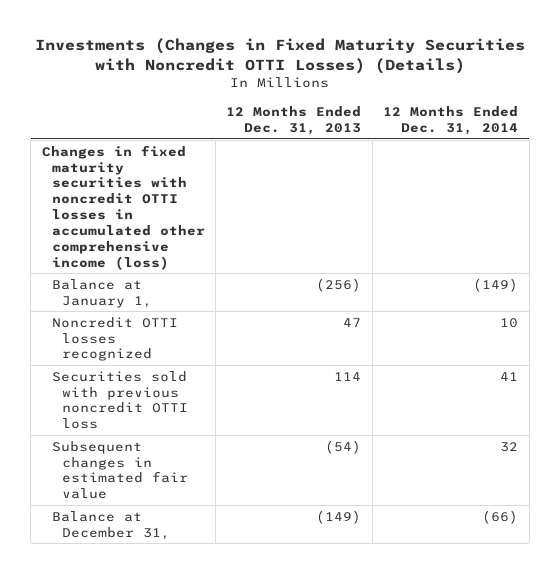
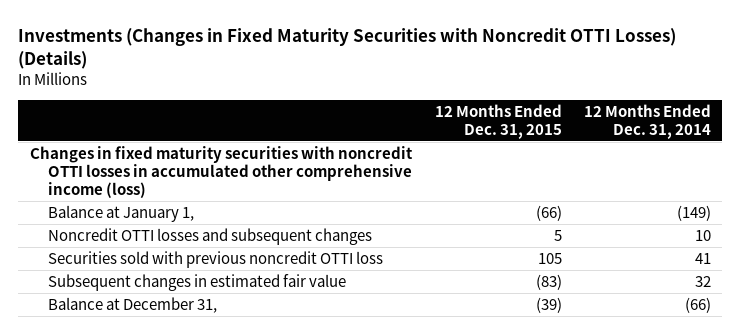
- | 12 Months Ended Dec. 31, 2013 | 12 Months Ended Dec. 31, 2014
+ | 12 Months Ended Dec. 31, 2015 | 12 Months Ended Dec. 31, 2014
- Noncredit OTTI losses recognized | 47 | 10
+ Noncredit OTTI losses and subsequent changes | 5 | 10

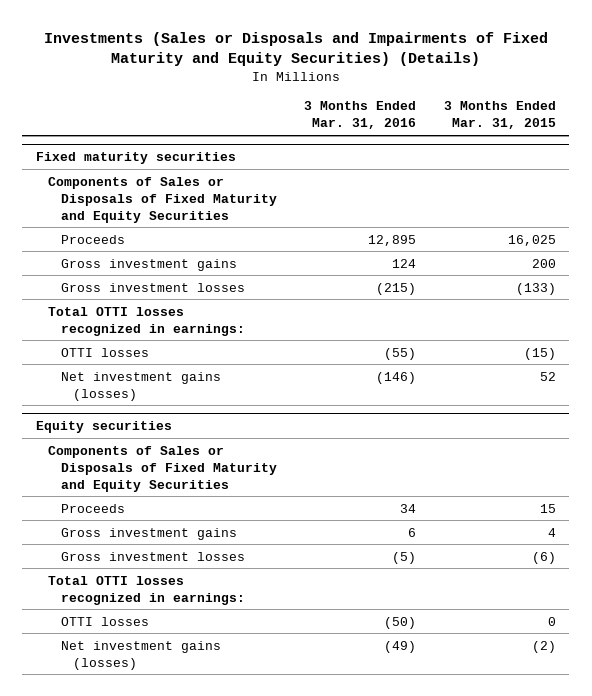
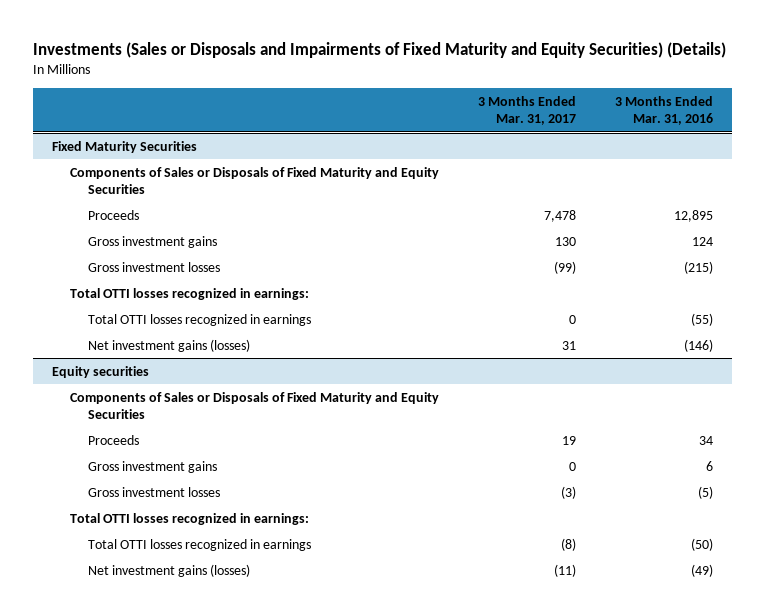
- | 3 Months Ended Mar. 31, 2016 | 3 Months Ended Mar. 31, 2015
+ | 3 Months Ended Mar. 31, 2017 | 3 Months Ended Mar. 31, 2016
- Fixed maturity securities
+ Fixed Maturity Securities
- OTTI losses | (55) | (15)
+ Total OTTI losses recognized in earnings | 0 | (55)
@ Equity securities
- OTTI losses | (50) | 0
+ Total OTTI losses recognized in earnings | (8) | (50)

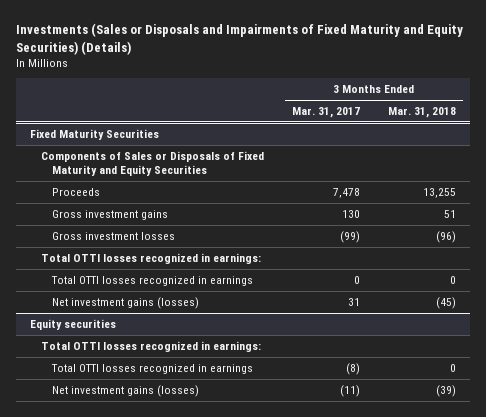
- | 3 Months Ended Mar. 31, 2017 | 3 Months Ended Mar. 31, 2016
+ | 3 Months Ended Mar. 31, 2017 | 3 Months Ended Mar. 31, 2018
@ Equity securities
- Components of Sales or Disposals of Fixed Maturity and Equity Securities
- Proceeds | 19 | 34
- Gross investment gains | 0 | 6
- Gross investment losses | (3) | (5)

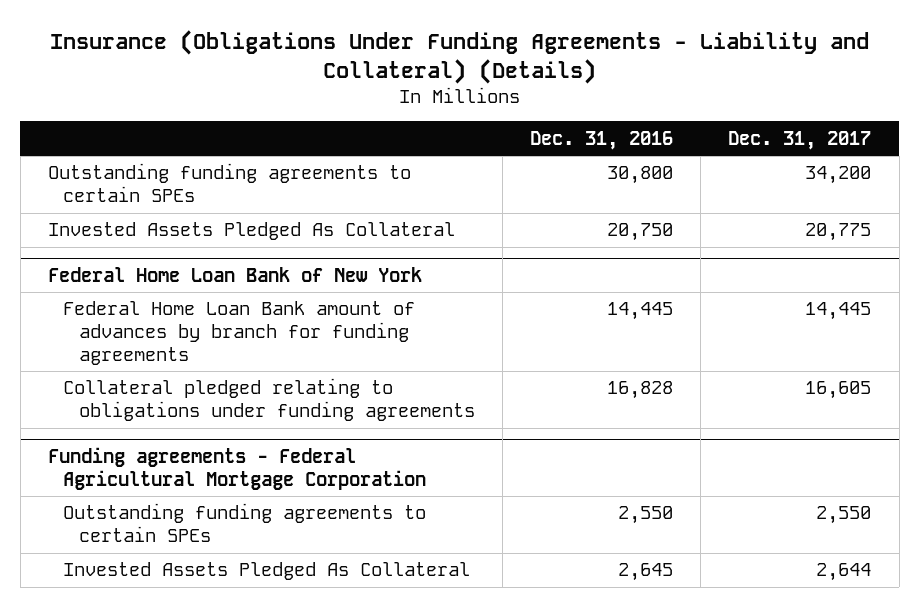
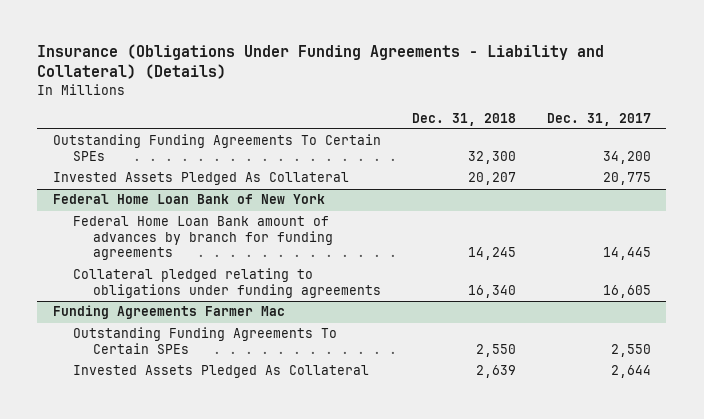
- | Dec. 31, 2016 | Dec. 31, 2017
+ | Dec. 31, 2018 | Dec. 31, 2017
- Outstanding funding agreements to certain SPEs | 30,800 | 34,200
+ Outstanding Funding Agreements To Certain SPEs | 32,300 | 34,200
- Funding agreements - Federal Agricultural Mortgage Corporation
- Outstanding funding agreements to certain SPEs | 2,550 | 2,550
+ Funding Agreements Farmer Mac
+ Outstanding Funding Agreements To Certain SPEs | 2,550 | 2,550

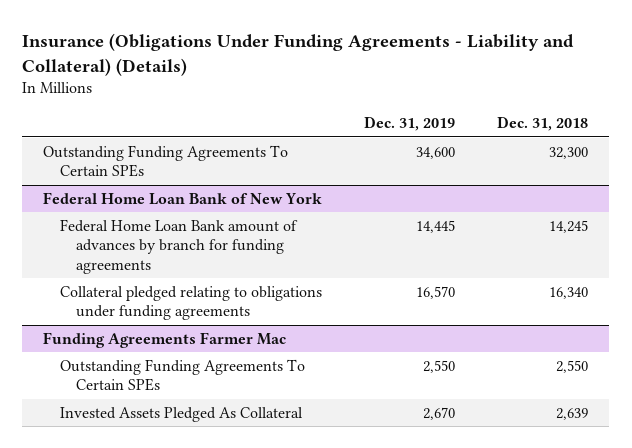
- | Dec. 31, 2018 | Dec. 31, 2017
+ | Dec. 31, 2019 | Dec. 31, 2018
- Invested Assets Pledged As Collateral | 20,207 | 20,775

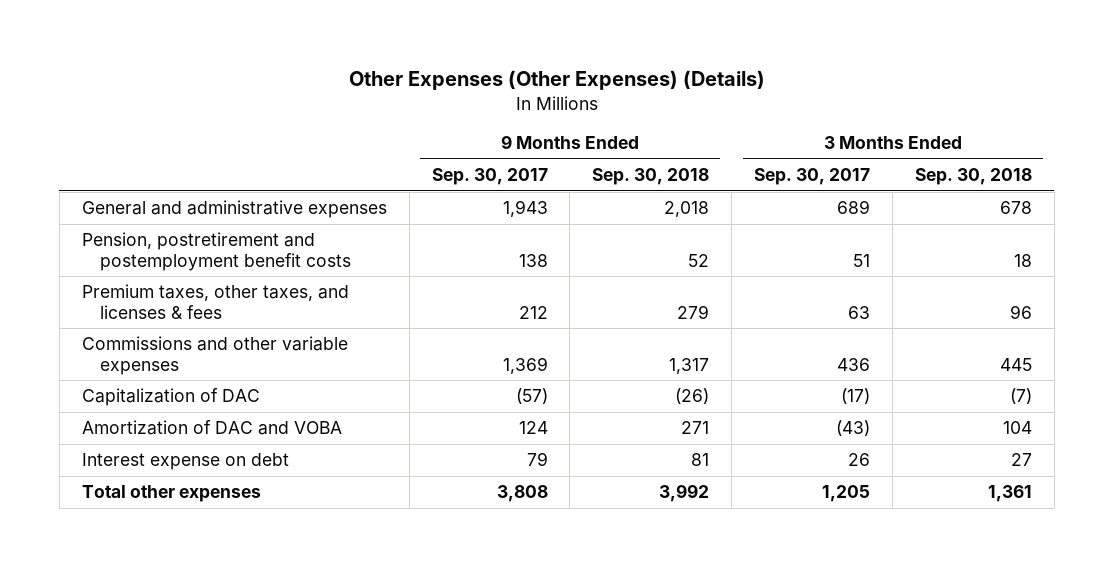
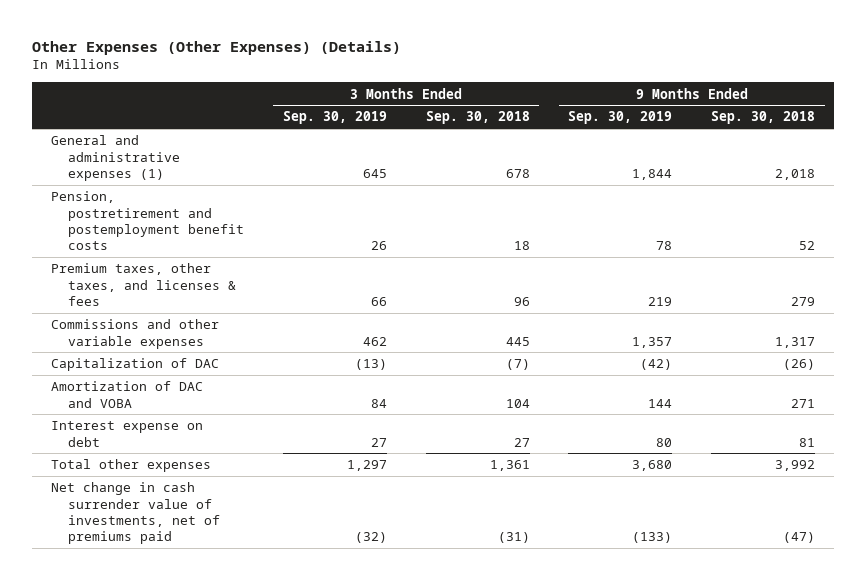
- | 9 Months Ended Sep. 30, 2017 | 9 Months Ended Sep. 30, 2018 | 3 Months Ended Sep. 30, 2017 | 3 Months Ended Sep. 30, 2018
+ | 3 Months Ended Sep. 30, 2019 | 3 Months Ended Sep. 30, 2018 | 9 Months Ended Sep. 30, 2019 | 9 Months Ended Sep. 30, 2018
- General and administrative expenses | 1,943 | 2,018 | 689 | 678
+ General and administrative expenses (1) | 645 | 678 | 1,844 | 2,018
+ Net change in cash surrender value of investments, net of premiums paid | (32) | (31) | (133) | (47)

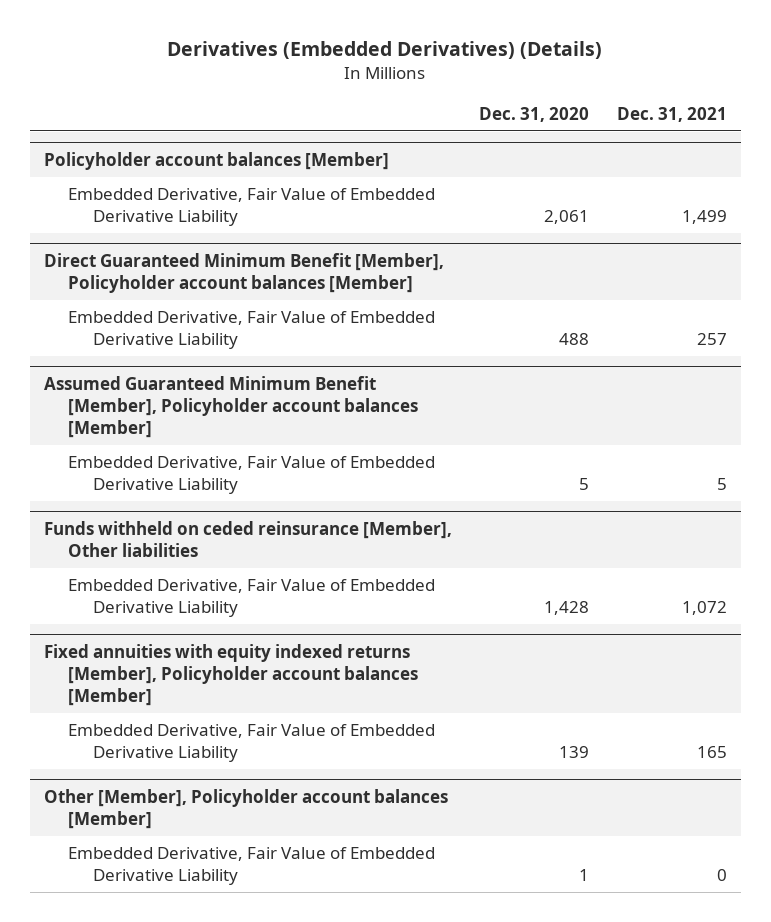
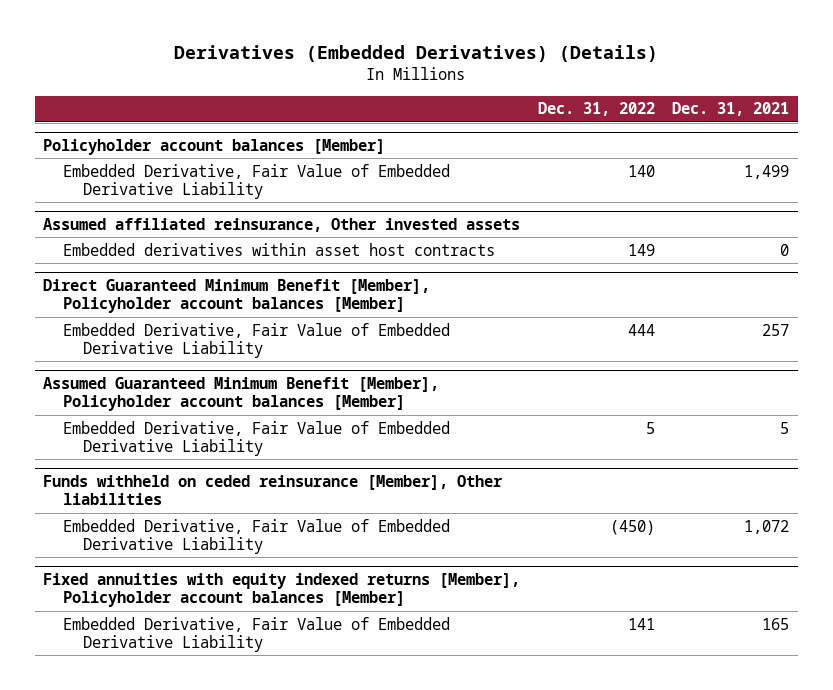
- | Dec. 31, 2020 | Dec. 31, 2021
+ | Dec. 31, 2022 | Dec. 31, 2021
+ Assumed affiliated reinsurance, Other invested assets
+ Embedded derivatives within asset host contracts | 149 | 0
- Other [Member], Policyholder account balances [Member]
- Embedded Derivative, Fair Value of Embedded Derivative Liability | 1 | 0

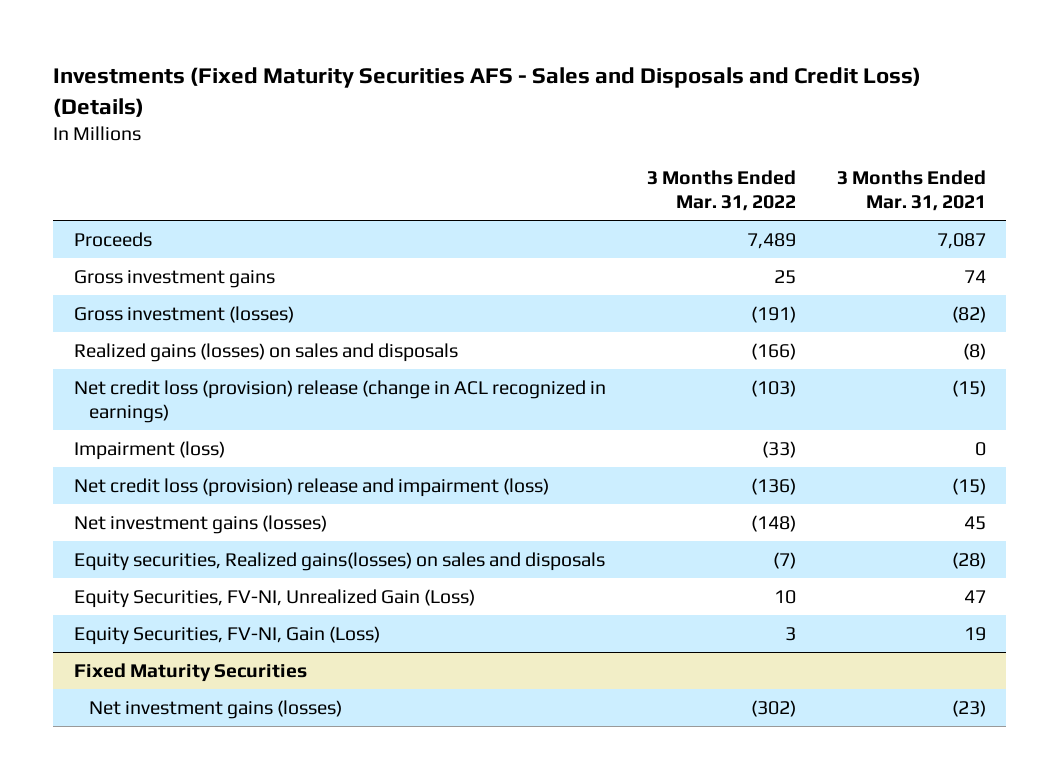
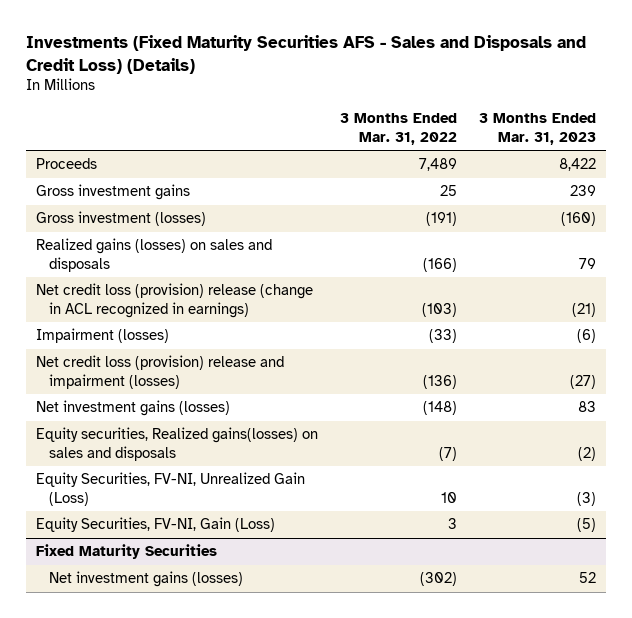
- | 3 Months Ended Mar. 31, 2022 | 3 Months Ended Mar. 31, 2021
+ | 3 Months Ended Mar. 31, 2022 | 3 Months Ended Mar. 31, 2023
- Impairment (loss) | (33) | 0
- Net credit loss (provision) release and impairment (loss) | (136) | (15)
+ Impairment (losses) | (33) | (6)
+ Net credit loss (provision) release and impairment (losses) | (136) | (27)

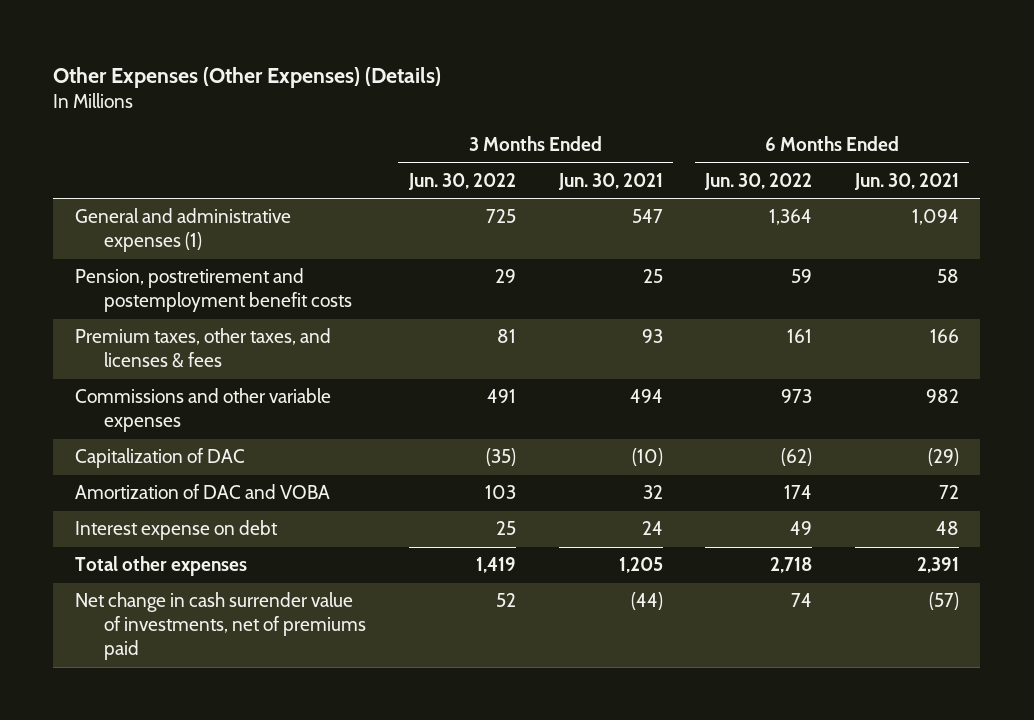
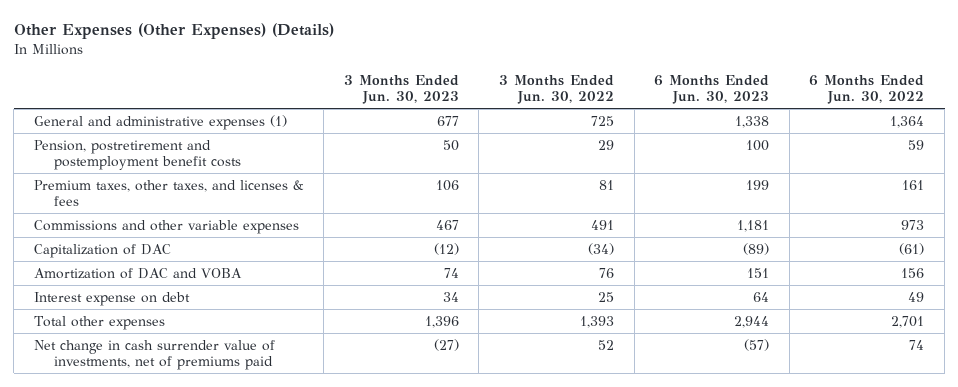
- | 3 Months Ended Jun. 30, 2022 | 3 Months Ended Jun. 30, 2021 | 6 Months Ended Jun. 30, 2022 | 6 Months Ended Jun. 30, 2021
+ | 3 Months Ended Jun. 30, 2023 | 3 Months Ended Jun. 30, 2022 | 6 Months Ended Jun. 30, 2023 | 6 Months Ended Jun. 30, 2022
- Capitalization of DAC | (35) | (10) | (62) | (29)
- Amortization of DAC and VOBA | 103 | 32 | 174 | 72
+ Capitalization of DAC | (12) | (34) | (89) | (61)
+ Amortization of DAC and VOBA | 74 | 76 | 151 | 156
- Total other expenses | 1,419 | 1,205 | 2,718 | 2,391
+ Total other expenses | 1,396 | 1,393 | 2,944 | 2,701

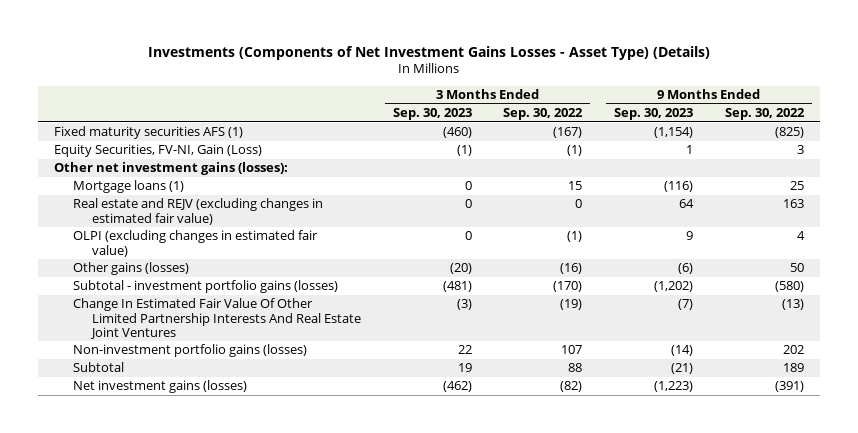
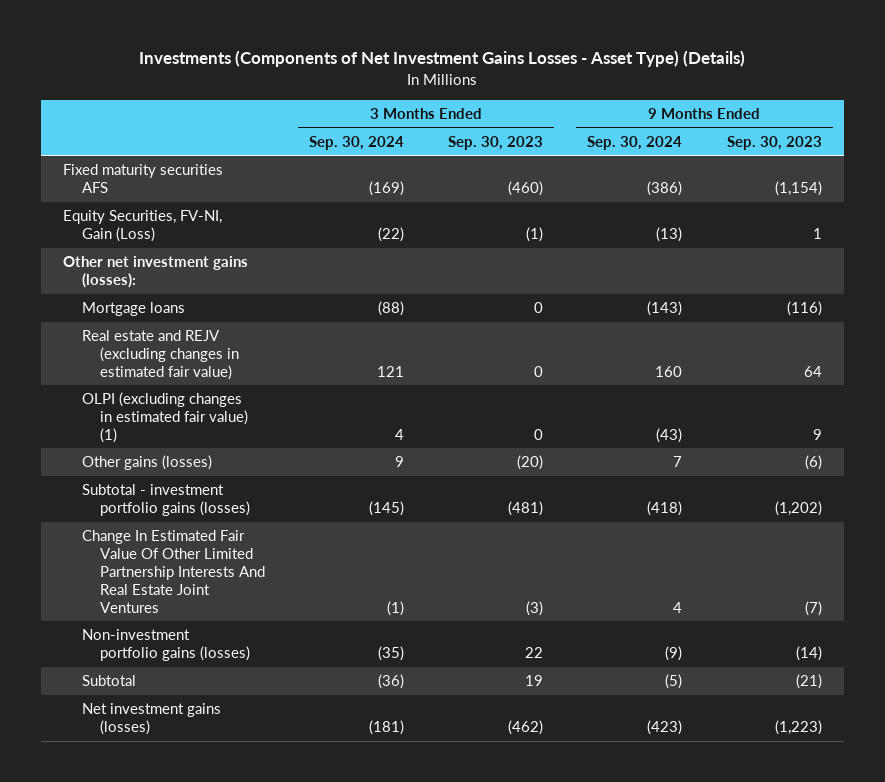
- | 3 Months Ended Sep. 30, 2023 | 3 Months Ended Sep. 30, 2022 | 9 Months Ended Sep. 30, 2023 | 9 Months Ended Sep. 30, 2022
+ | 3 Months Ended Sep. 30, 2024 | 3 Months Ended Sep. 30, 2023 | 9 Months Ended Sep. 30, 2024 | 9 Months Ended Sep. 30, 2023
- Fixed maturity securities AFS (1) | (460) | (167) | (1,154) | (825)
+ Fixed maturity securities AFS | (169) | (460) | (386) | (1,154)
- Mortgage loans (1) | 0 | 15 | (116) | 25
+ Mortgage loans | (88) | 0 | (143) | (116)
- OLPI (excluding changes in estimated fair value) | 0 | (1) | 9 | 4
+ OLPI (excluding changes in estimated fair value) (1) | 4 | 0 | (43) | 9

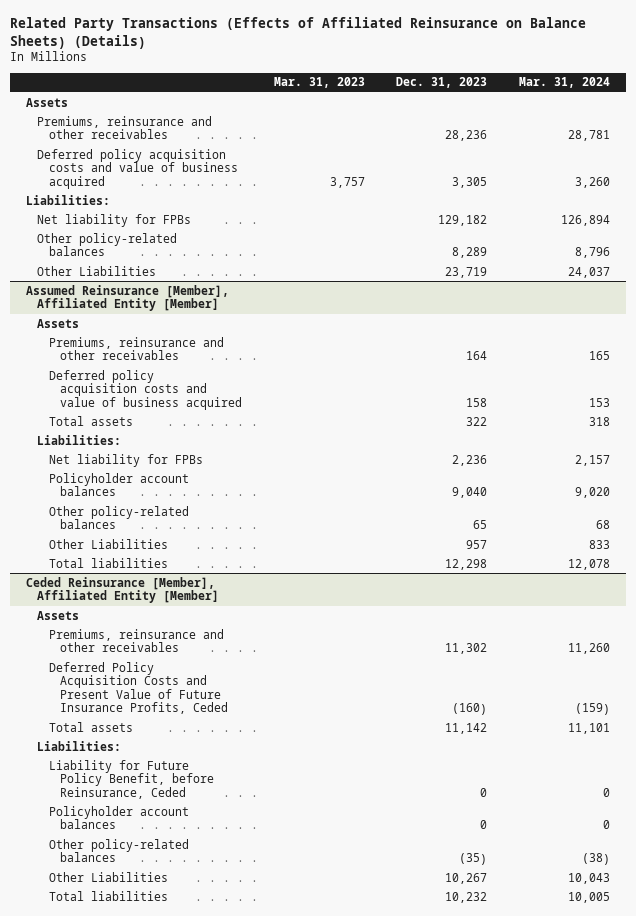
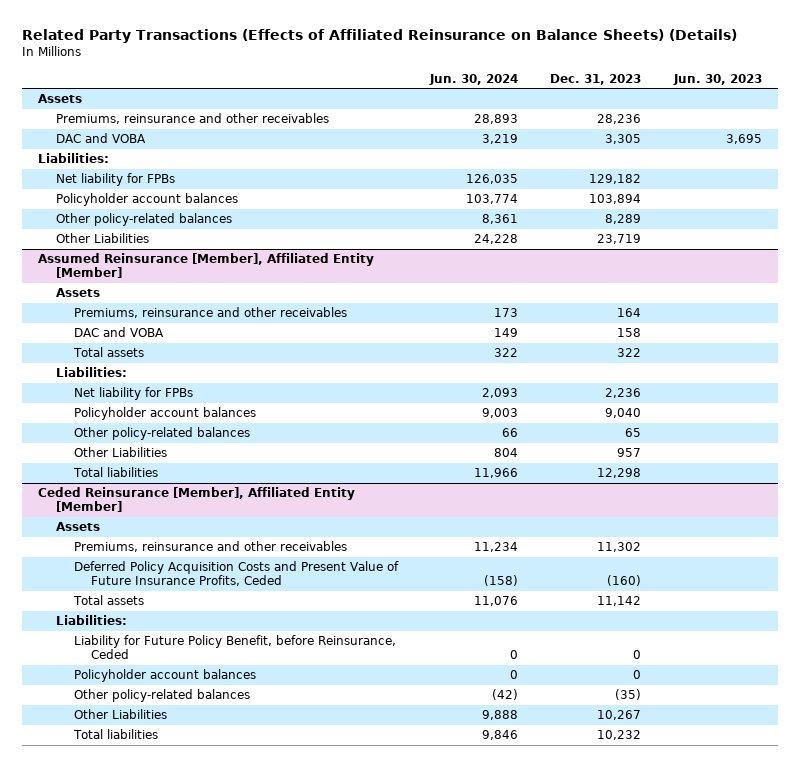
- | Mar. 31, 2023 | Dec. 31, 2023 | Mar. 31, 2024
+ | Jun. 30, 2024 | Dec. 31, 2023 | Jun. 30, 2023
- Deferred policy acquisition costs and value of business acquired | 3,757 | 3,305 | 3,260
+ DAC and VOBA | 3,219 | 3,305 | 3,695
+ Policyholder account balances | 103,774 | 103,894 |
@ Assumed Reinsurance [Member], Affiliated Entity [Member]
- Deferred policy acquisition costs and value of business acquired | | 158 | 153
+ DAC and VOBA | 149 | 158 |

